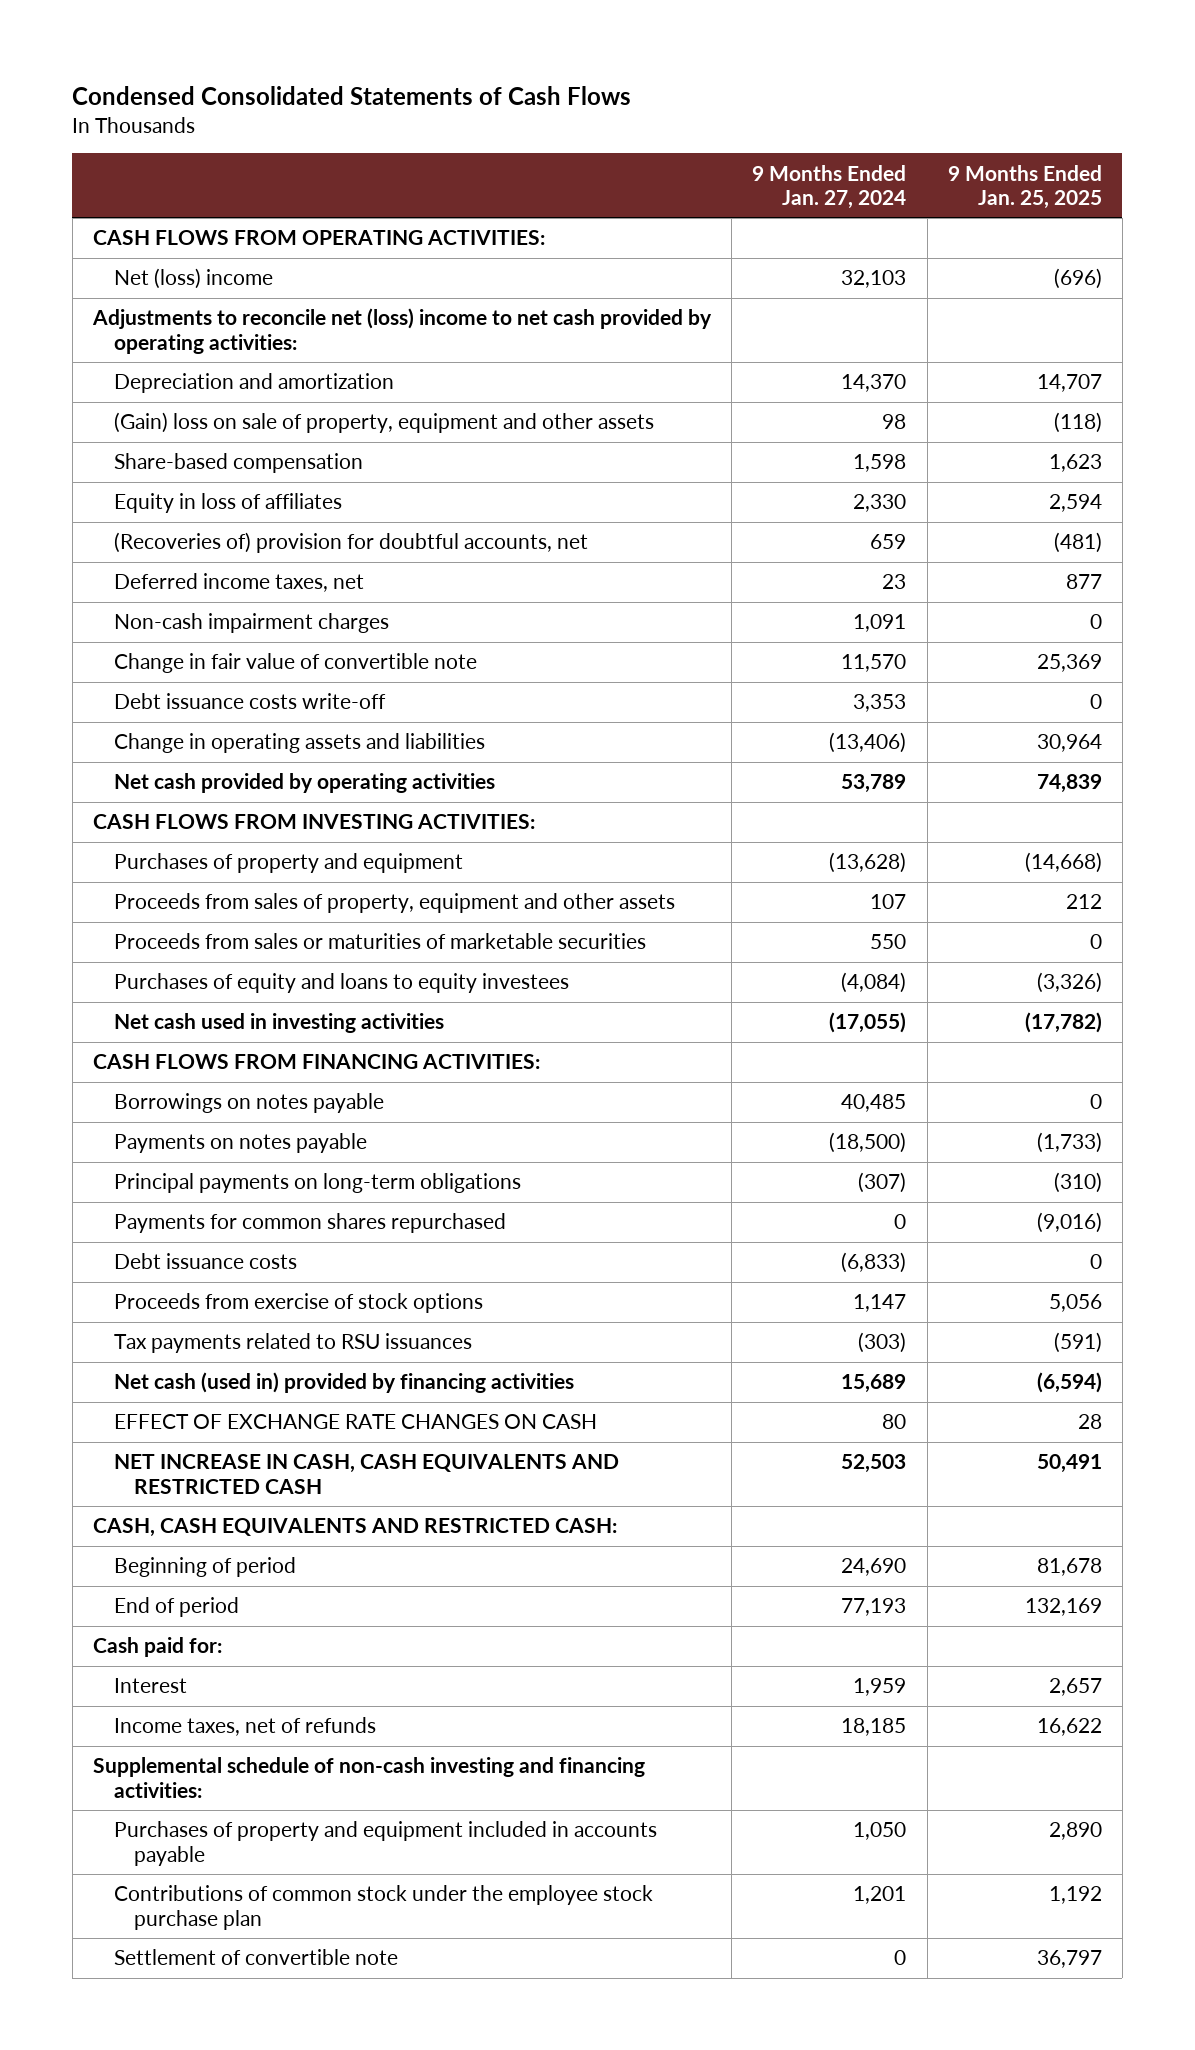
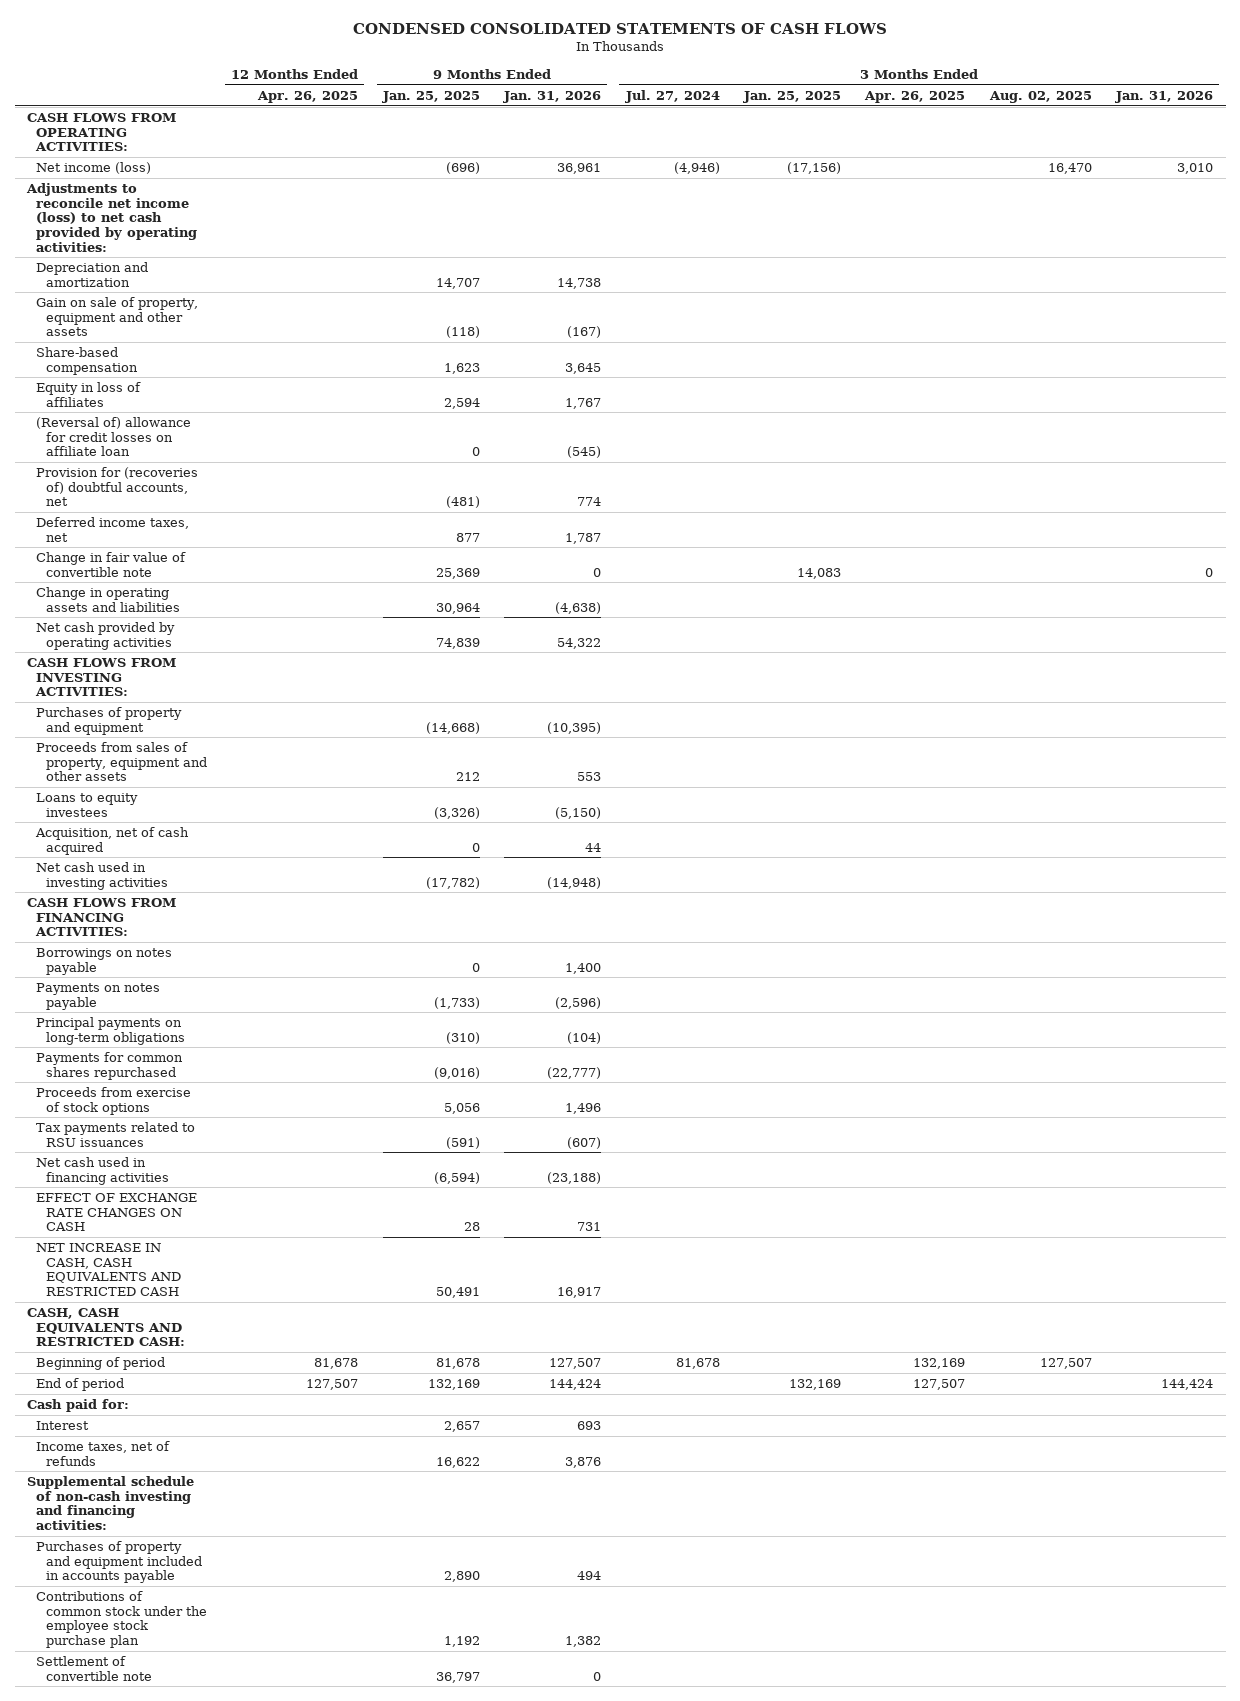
- Condensed Consolidated Statements of Cash Flows
+ CONDENSED CONSOLIDATED STATEMENTS OF CASH FLOWS
- | 9 Months Ended Jan. 27, 2024 | 9 Months Ended Jan. 25, 2025
+ | 12 Months Ended Apr. 26, 2025 | 9 Months Ended Jan. 25, 2025 | 9 Months Ended Jan. 31, 2026 | 3 Months Ended Jul. 27, 2024 | 3 Months Ended Jan. 25, 2025 | 3 Months Ended Apr. 26, 2025 | 3 Months Ended Aug. 02, 2025 | 3 Months Ended Jan. 31, 2026
- Net (loss) income | 32,103 | (696)
- Adjustments to reconcile net (loss) income to net cash provided by operating activities:
+ Net income (loss) | | (696) | 36,961 | (4,946) | (17,156) | | 16,470 | 3,010
+ Adjustments to reconcile net income (loss) to net cash provided by operating activities:
- (Gain) loss on sale of property, equipment and other assets | 98 | (118)
+ Gain on sale of property, equipment and other assets | | (118) | (167) | | | | |
- (Recoveries of) provision for doubtful accounts, net | 659 | (481)
+ (Reversal of) allowance for credit losses on affiliate loan | | 0 | (545) | | | | |
+ Provision for (recoveries of) doubtful accounts, net | | (481) | 774 | | | | |
- Non-cash impairment charges | 1,091 | 0
- Debt issuance costs write-off | 3,353 | 0
- Proceeds from sales or maturities of marketable securities | 550 | 0
- Purchases of equity and loans to equity investees | (4,084) | (3,326)
+ Loans to equity investees | | (3,326) | (5,150) | | | | |
+ Acquisition, net of cash acquired | | 0 | 44 | | | | |
- Debt issuance costs | (6,833) | 0
- Net cash (used in) provided by financing activities | 15,689 | (6,594)
+ Net cash used in financing activities | | (6,594) | (23,188) | | | | |

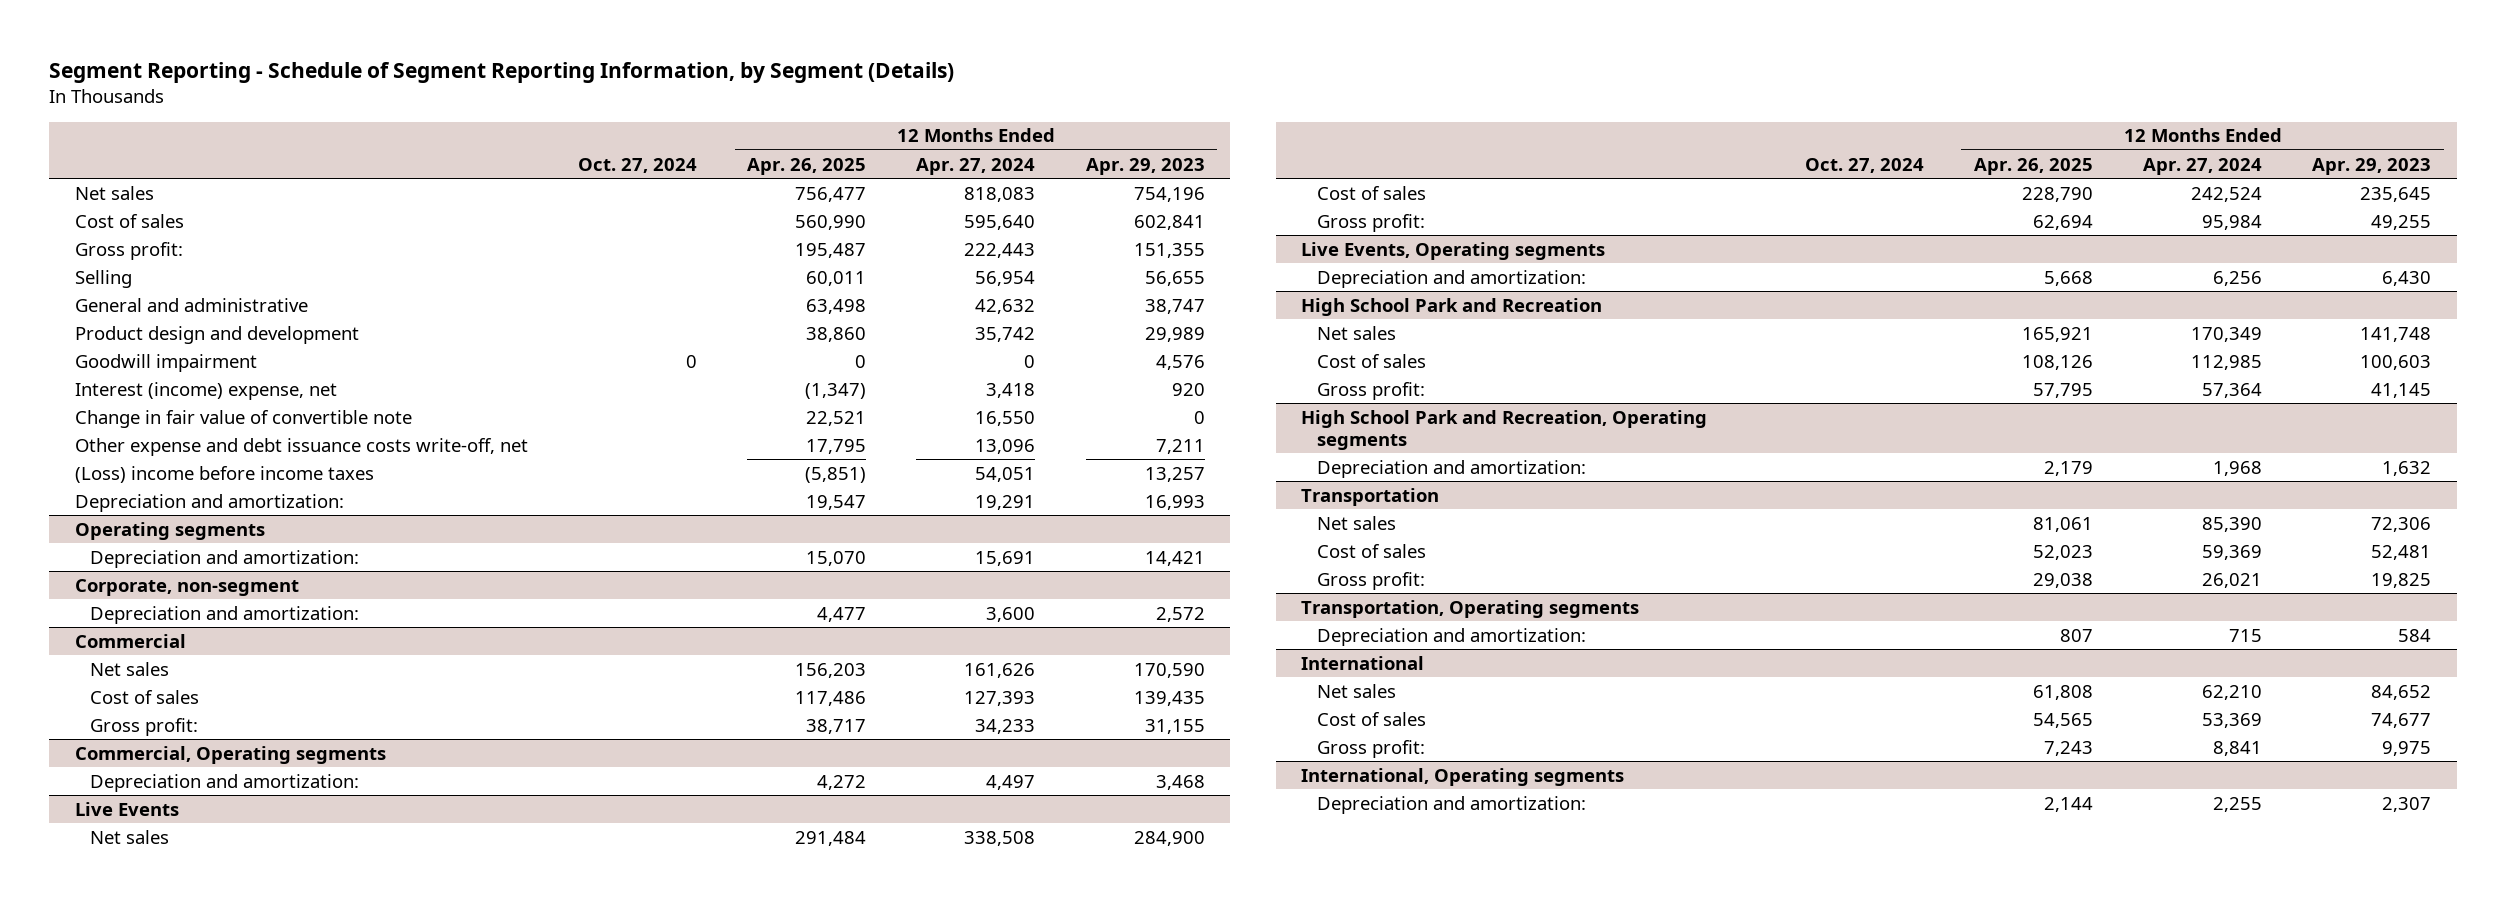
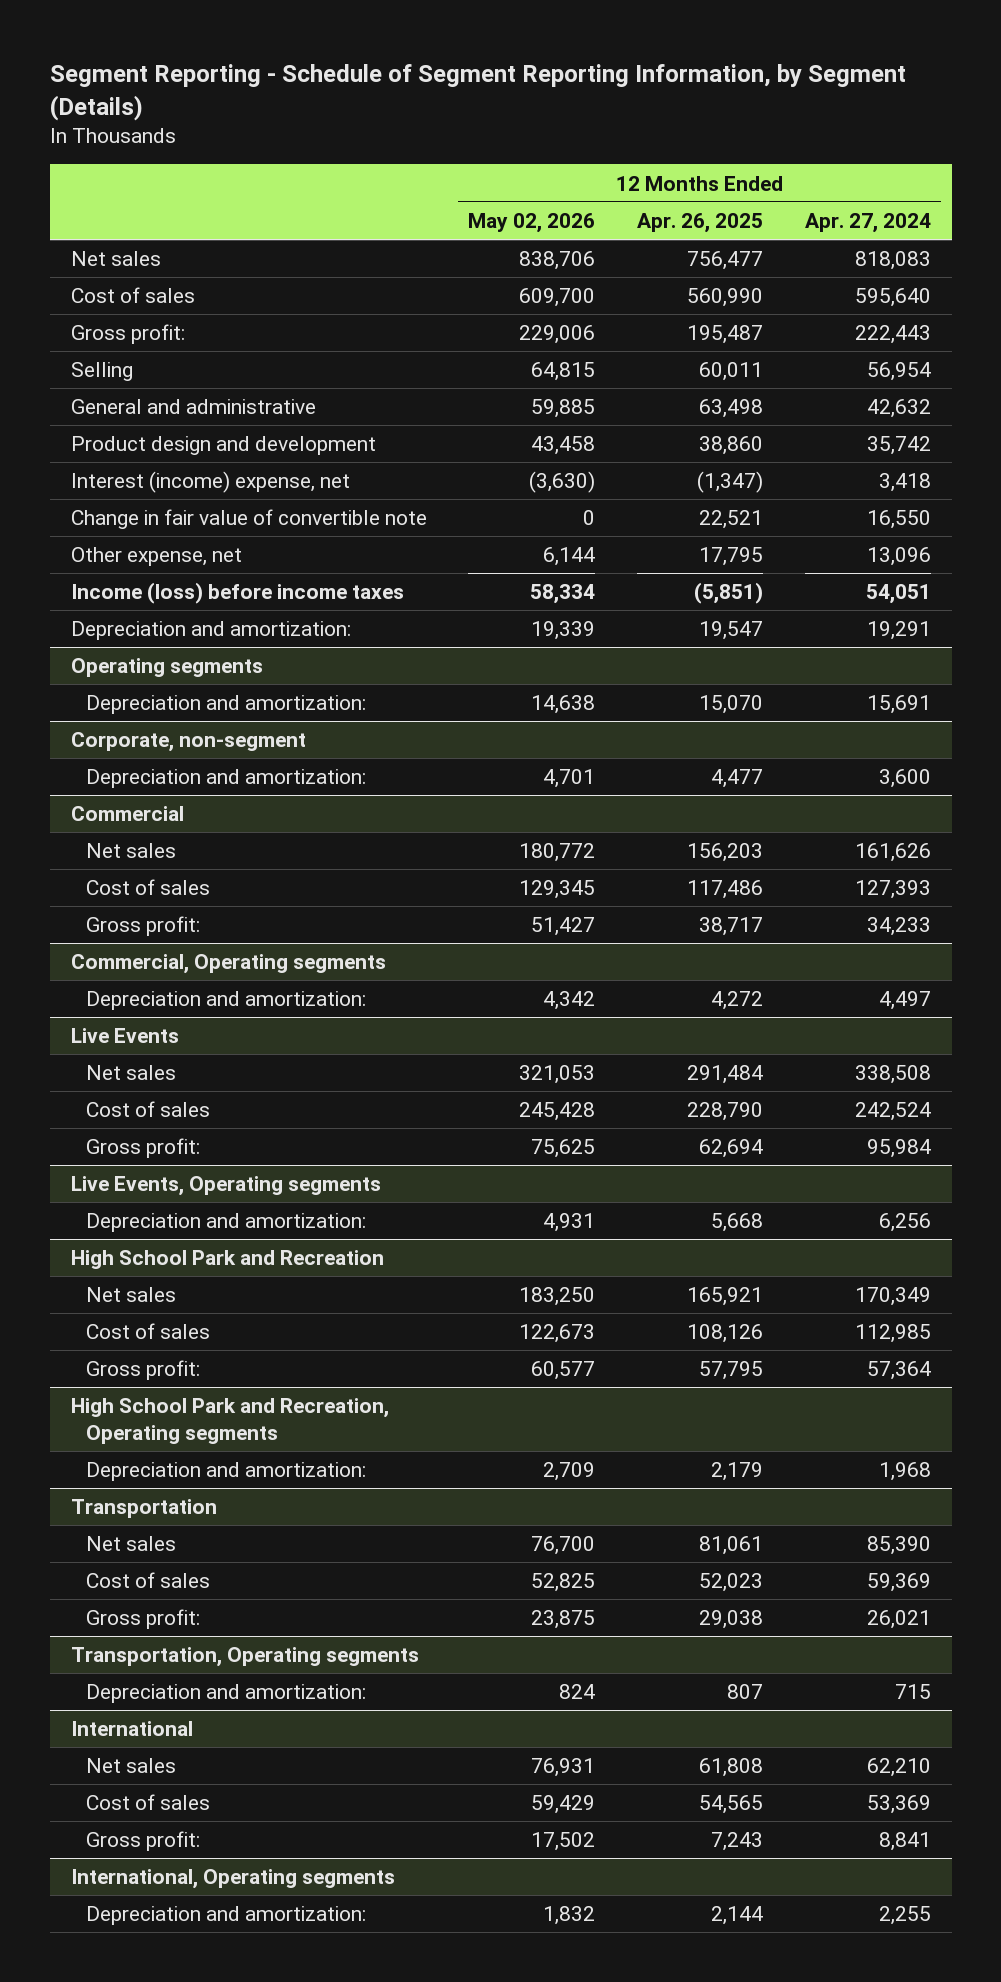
- | Oct. 27, 2024 | 12 Months Ended Apr. 26, 2025 | 12 Months Ended Apr. 27, 2024 | 12 Months Ended Apr. 29, 2023
+ | 12 Months Ended May 02, 2026 | 12 Months Ended Apr. 26, 2025 | 12 Months Ended Apr. 27, 2024
- Goodwill impairment | 0 | 0 | 0 | 4,576
- Other expense and debt issuance costs write-off, net | | 17,795 | 13,096 | 7,211
- (Loss) income before income taxes | | (5,851) | 54,051 | 13,257
+ Other expense, net | 6,144 | 17,795 | 13,096
+ Income (loss) before income taxes | 58,334 | (5,851) | 54,051

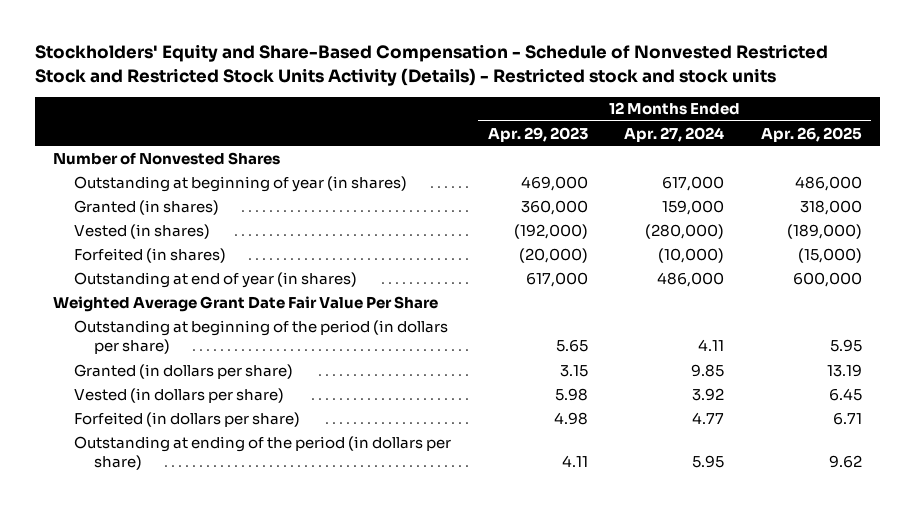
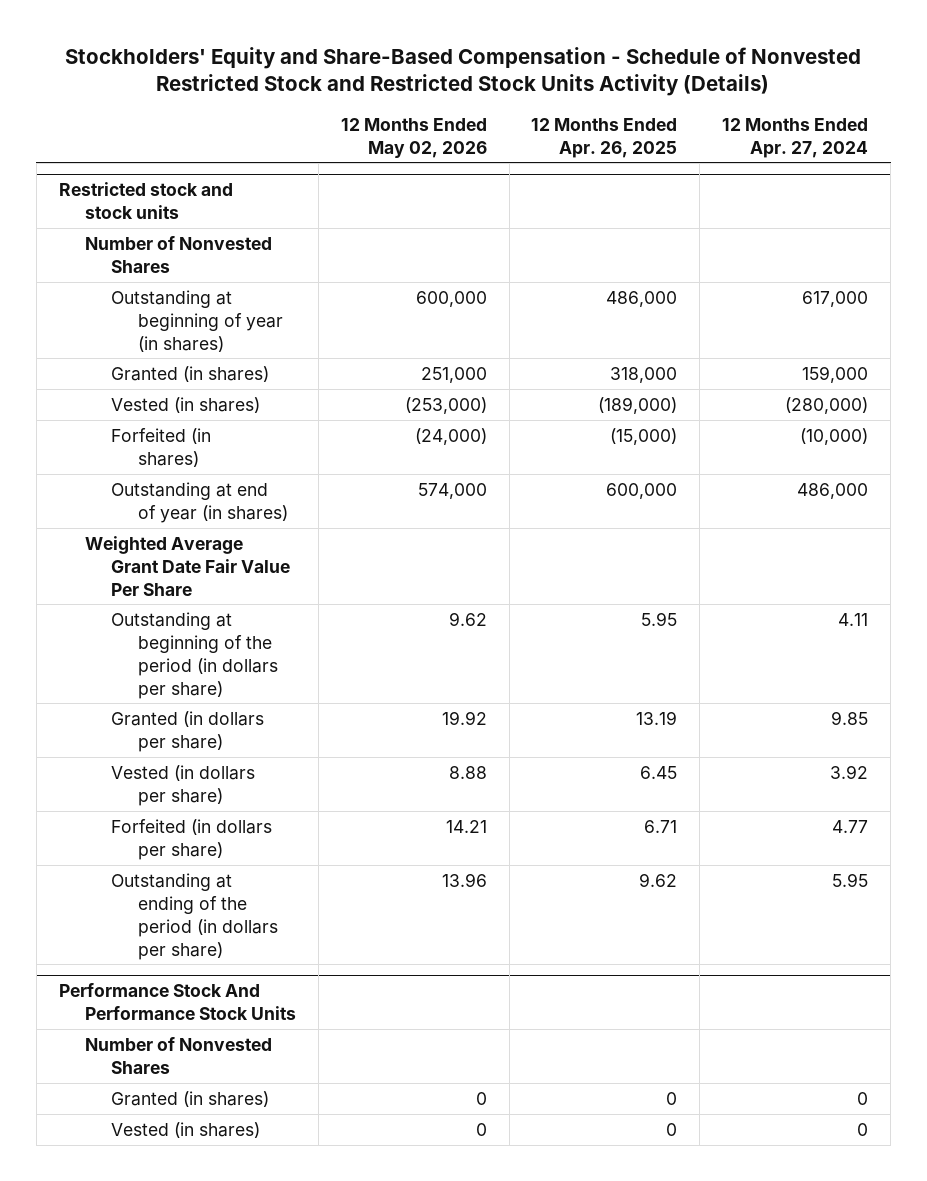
- Stockholders' Equity and Share-Based Compensation - Schedule of Nonvested Restricted Stock and Restricted Stock Units Activity (Details) - Restricted stock and stock units
+ Stockholders' Equity and Share-Based Compensation - Schedule of Nonvested Restricted Stock and Restricted Stock Units Activity (Details)
- | 12 Months Ended Apr. 29, 2023 | 12 Months Ended Apr. 27, 2024 | 12 Months Ended Apr. 26, 2025
+ | 12 Months Ended May 02, 2026 | 12 Months Ended Apr. 26, 2025 | 12 Months Ended Apr. 27, 2024
+ Restricted stock and stock units
+ Performance Stock And Performance Stock Units
+ Number of Nonvested Shares
+ Granted (in shares) | 0 | 0 | 0
+ Vested (in shares) | 0 | 0 | 0

